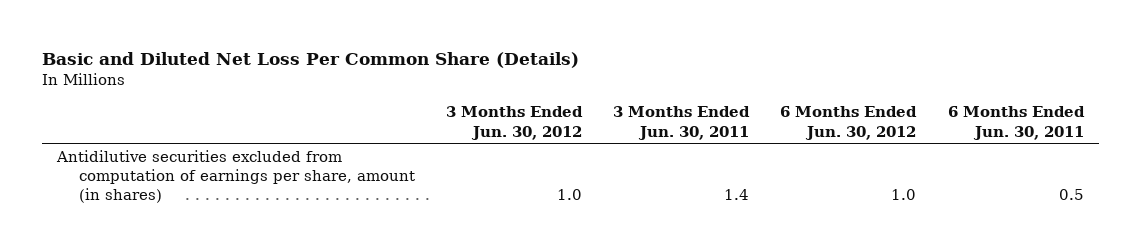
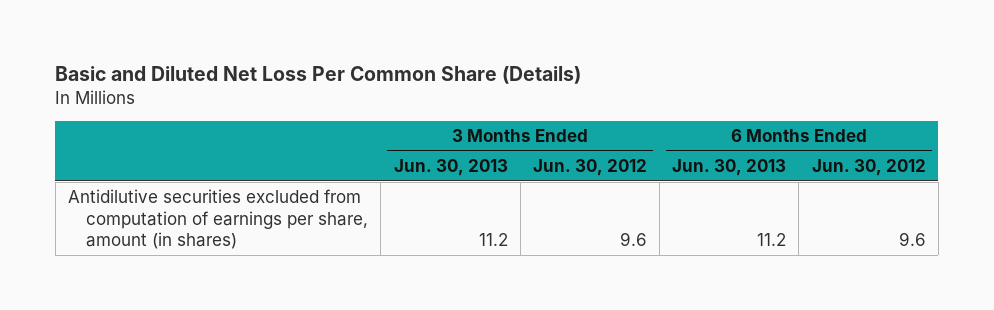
- | 3 Months Ended Jun. 30, 2012 | 3 Months Ended Jun. 30, 2011 | 6 Months Ended Jun. 30, 2012 | 6 Months Ended Jun. 30, 2011
+ | 3 Months Ended Jun. 30, 2013 | 3 Months Ended Jun. 30, 2012 | 6 Months Ended Jun. 30, 2013 | 6 Months Ended Jun. 30, 2012
- Antidilutive securities excluded from computation of earnings per share, amount (in shares) | 1.0 | 1.4 | 1.0 | 0.5
+ Antidilutive securities excluded from computation of earnings per share, amount (in shares) | 11.2 | 9.6 | 11.2 | 9.6

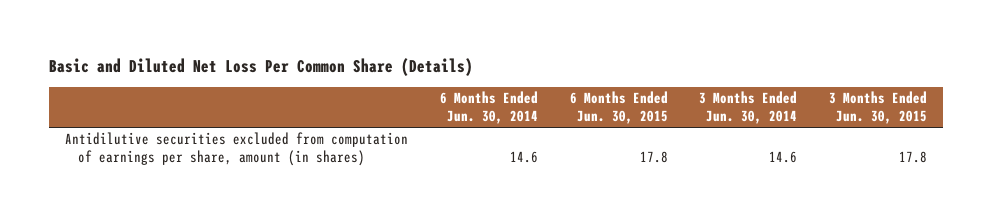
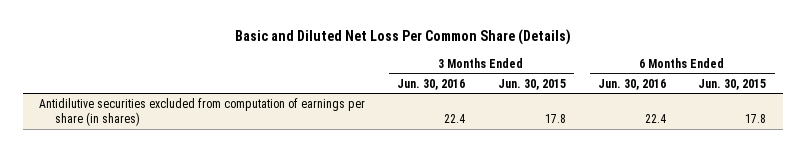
- | 6 Months Ended Jun. 30, 2014 | 6 Months Ended Jun. 30, 2015 | 3 Months Ended Jun. 30, 2014 | 3 Months Ended Jun. 30, 2015
+ | 3 Months Ended Jun. 30, 2016 | 3 Months Ended Jun. 30, 2015 | 6 Months Ended Jun. 30, 2016 | 6 Months Ended Jun. 30, 2015
- Antidilutive securities excluded from computation of earnings per share, amount (in shares) | 14.6 | 17.8 | 14.6 | 17.8
+ Antidilutive securities excluded from computation of earnings per share (in shares) | 22.4 | 17.8 | 22.4 | 17.8

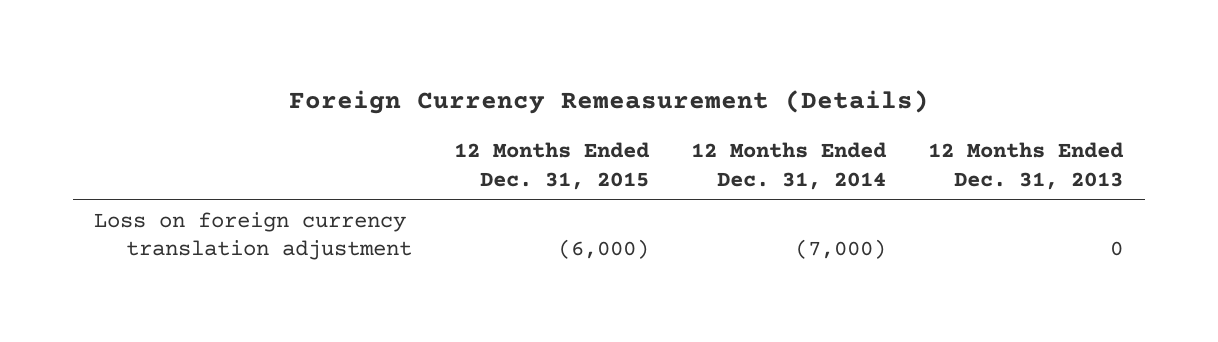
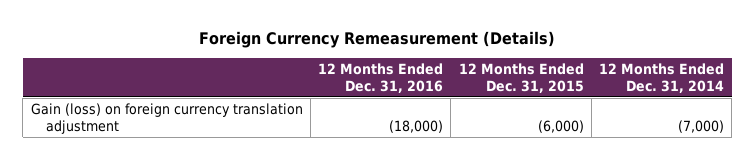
- | 12 Months Ended Dec. 31, 2015 | 12 Months Ended Dec. 31, 2014 | 12 Months Ended Dec. 31, 2013
+ | 12 Months Ended Dec. 31, 2016 | 12 Months Ended Dec. 31, 2015 | 12 Months Ended Dec. 31, 2014
- Loss on foreign currency translation adjustment | (6,000) | (7,000) | 0
+ Gain (loss) on foreign currency translation adjustment | (18,000) | (6,000) | (7,000)

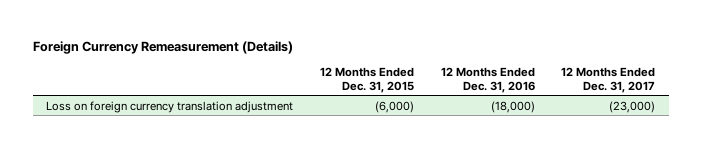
- | 12 Months Ended Dec. 31, 2016 | 12 Months Ended Dec. 31, 2015 | 12 Months Ended Dec. 31, 2014
+ | 12 Months Ended Dec. 31, 2015 | 12 Months Ended Dec. 31, 2016 | 12 Months Ended Dec. 31, 2017
- Gain (loss) on foreign currency translation adjustment | (18,000) | (6,000) | (7,000)
+ Loss on foreign currency translation adjustment | (6,000) | (18,000) | (23,000)

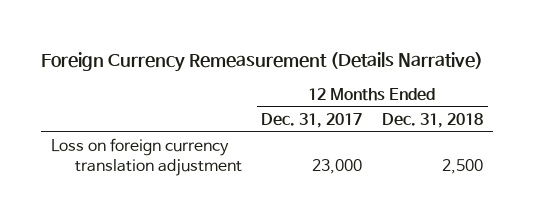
- Foreign Currency Remeasurement (Details)
+ Foreign Currency Remeasurement (Details Narrative)
- | 12 Months Ended Dec. 31, 2015 | 12 Months Ended Dec. 31, 2016 | 12 Months Ended Dec. 31, 2017
+ | 12 Months Ended Dec. 31, 2017 | 12 Months Ended Dec. 31, 2018
- Loss on foreign currency translation adjustment | (6,000) | (18,000) | (23,000)
+ Loss on foreign currency translation adjustment | 23,000 | 2,500

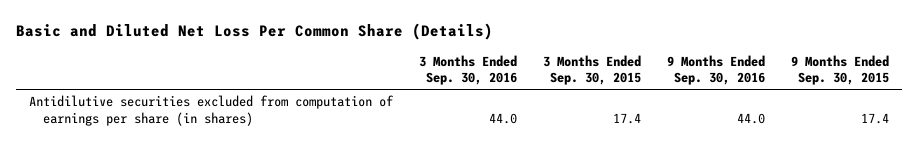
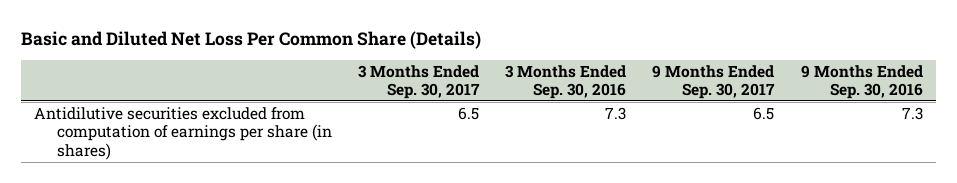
- | 3 Months Ended Sep. 30, 2016 | 3 Months Ended Sep. 30, 2015 | 9 Months Ended Sep. 30, 2016 | 9 Months Ended Sep. 30, 2015
+ | 3 Months Ended Sep. 30, 2017 | 3 Months Ended Sep. 30, 2016 | 9 Months Ended Sep. 30, 2017 | 9 Months Ended Sep. 30, 2016
- Antidilutive securities excluded from computation of earnings per share (in shares) | 44.0 | 17.4 | 44.0 | 17.4
+ Antidilutive securities excluded from computation of earnings per share (in shares) | 6.5 | 7.3 | 6.5 | 7.3

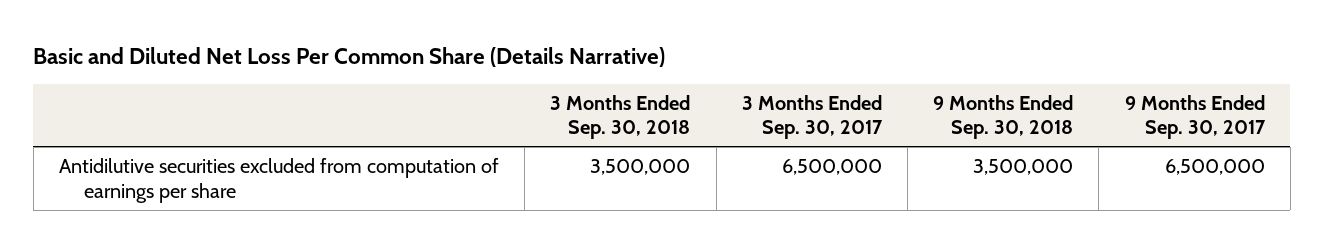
- Basic and Diluted Net Loss Per Common Share (Details)
+ Basic and Diluted Net Loss Per Common Share (Details Narrative)
- | 3 Months Ended Sep. 30, 2017 | 3 Months Ended Sep. 30, 2016 | 9 Months Ended Sep. 30, 2017 | 9 Months Ended Sep. 30, 2016
+ | 3 Months Ended Sep. 30, 2018 | 3 Months Ended Sep. 30, 2017 | 9 Months Ended Sep. 30, 2018 | 9 Months Ended Sep. 30, 2017
- Antidilutive securities excluded from computation of earnings per share (in shares) | 6.5 | 7.3 | 6.5 | 7.3
+ Antidilutive securities excluded from computation of earnings per share | 3,500,000 | 6,500,000 | 3,500,000 | 6,500,000

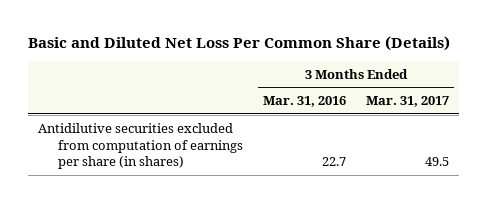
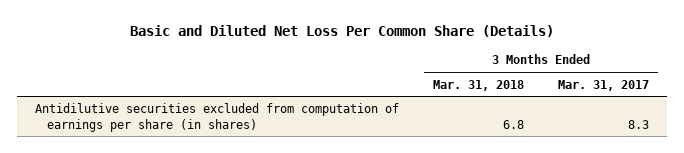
- | 3 Months Ended Mar. 31, 2016 | 3 Months Ended Mar. 31, 2017
+ | 3 Months Ended Mar. 31, 2018 | 3 Months Ended Mar. 31, 2017
- Antidilutive securities excluded from computation of earnings per share (in shares) | 22.7 | 49.5
+ Antidilutive securities excluded from computation of earnings per share (in shares) | 6.8 | 8.3

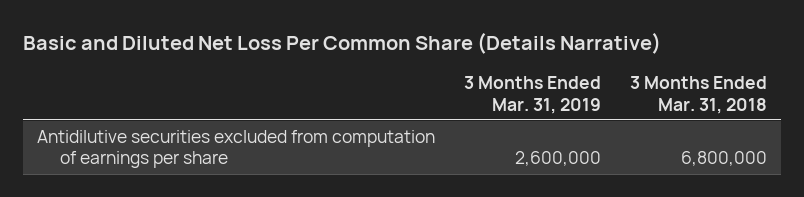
- Basic and Diluted Net Loss Per Common Share (Details)
+ Basic and Diluted Net Loss Per Common Share (Details Narrative)
- | 3 Months Ended Mar. 31, 2018 | 3 Months Ended Mar. 31, 2017
+ | 3 Months Ended Mar. 31, 2019 | 3 Months Ended Mar. 31, 2018
- Antidilutive securities excluded from computation of earnings per share (in shares) | 6.8 | 8.3
+ Antidilutive securities excluded from computation of earnings per share | 2,600,000 | 6,800,000

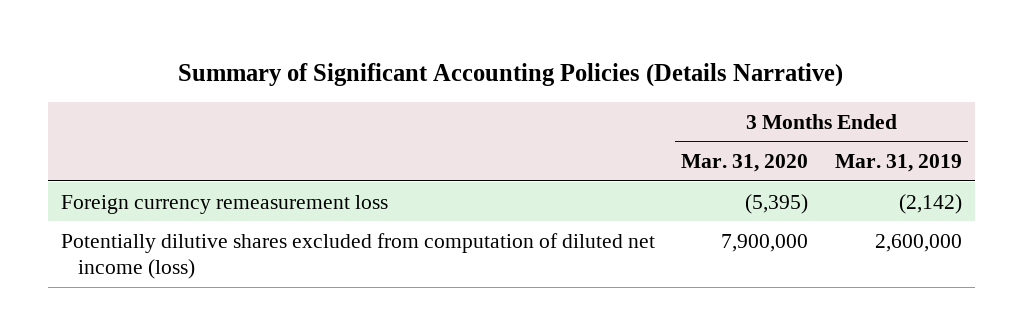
- Basic and Diluted Net Loss Per Common Share (Details Narrative)
+ Summary of Significant Accounting Policies (Details Narrative)
- | 3 Months Ended Mar. 31, 2019 | 3 Months Ended Mar. 31, 2018
+ | 3 Months Ended Mar. 31, 2020 | 3 Months Ended Mar. 31, 2019
- Antidilutive securities excluded from computation of earnings per share | 2,600,000 | 6,800,000
+ Foreign currency remeasurement loss | (5,395) | (2,142)
+ Potentially dilutive shares excluded from computation of diluted net income (loss) | 7,900,000 | 2,600,000

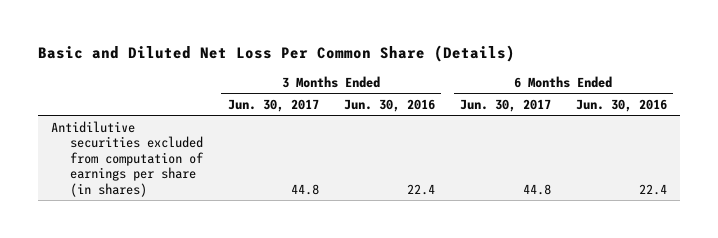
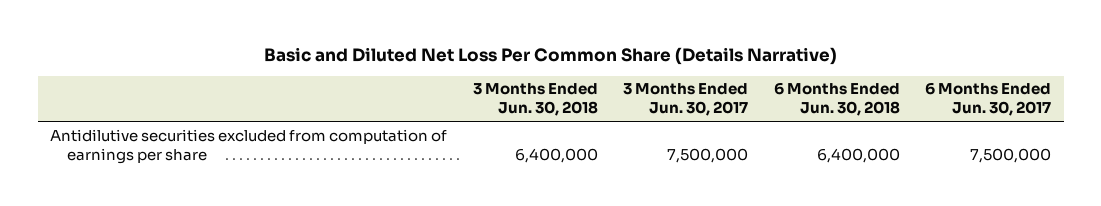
- Basic and Diluted Net Loss Per Common Share (Details)
+ Basic and Diluted Net Loss Per Common Share (Details Narrative)
- | 3 Months Ended Jun. 30, 2017 | 3 Months Ended Jun. 30, 2016 | 6 Months Ended Jun. 30, 2017 | 6 Months Ended Jun. 30, 2016
+ | 3 Months Ended Jun. 30, 2018 | 3 Months Ended Jun. 30, 2017 | 6 Months Ended Jun. 30, 2018 | 6 Months Ended Jun. 30, 2017
- Antidilutive securities excluded from computation of earnings per share (in shares) | 44.8 | 22.4 | 44.8 | 22.4
+ Antidilutive securities excluded from computation of earnings per share | 6,400,000 | 7,500,000 | 6,400,000 | 7,500,000

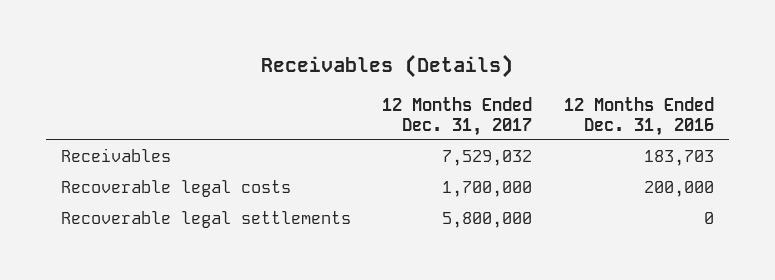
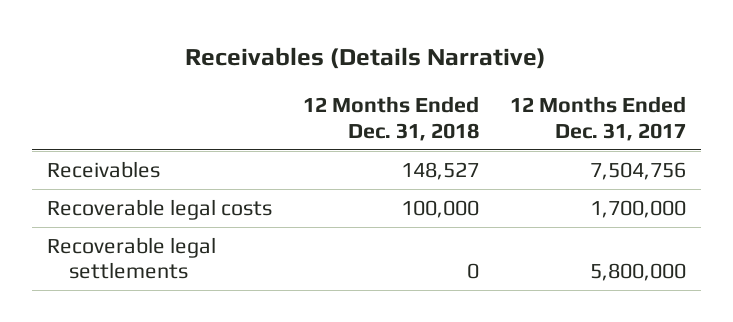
- Receivables (Details)
+ Receivables (Details Narrative)
- | 12 Months Ended Dec. 31, 2017 | 12 Months Ended Dec. 31, 2016
+ | 12 Months Ended Dec. 31, 2018 | 12 Months Ended Dec. 31, 2017
- Receivables | 7,529,032 | 183,703
+ Receivables | 148,527 | 7,504,756

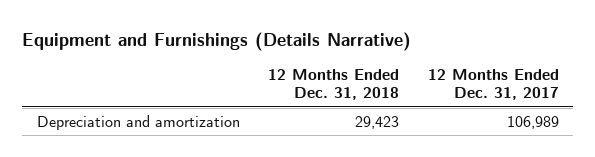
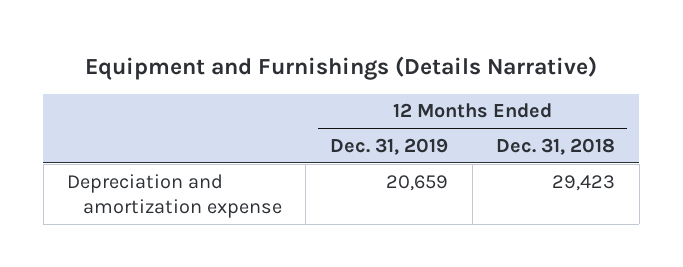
- | 12 Months Ended Dec. 31, 2018 | 12 Months Ended Dec. 31, 2017
+ | 12 Months Ended Dec. 31, 2019 | 12 Months Ended Dec. 31, 2018
- Depreciation and amortization | 29,423 | 106,989
+ Depreciation and amortization expense | 20,659 | 29,423

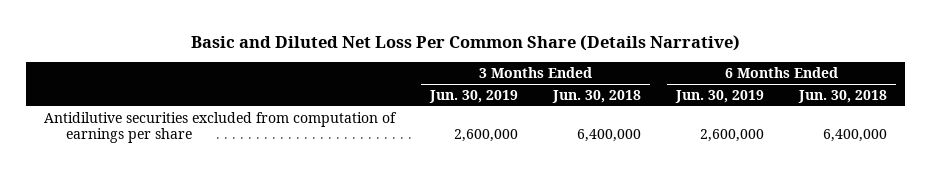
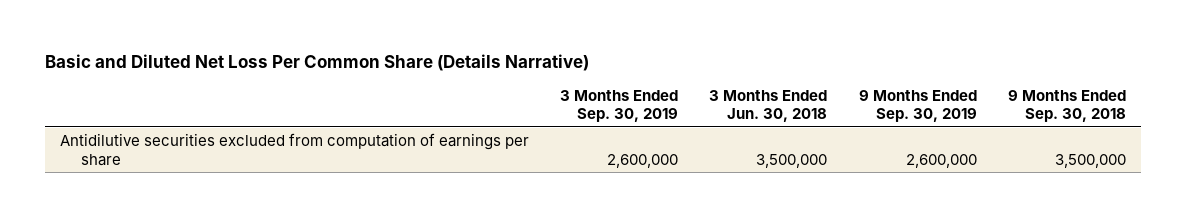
- | 3 Months Ended Jun. 30, 2019 | 3 Months Ended Jun. 30, 2018 | 6 Months Ended Jun. 30, 2019 | 6 Months Ended Jun. 30, 2018
+ | 3 Months Ended Sep. 30, 2019 | 3 Months Ended Jun. 30, 2018 | 9 Months Ended Sep. 30, 2019 | 9 Months Ended Sep. 30, 2018
- Antidilutive securities excluded from computation of earnings per share | 2,600,000 | 6,400,000 | 2,600,000 | 6,400,000
+ Antidilutive securities excluded from computation of earnings per share | 2,600,000 | 3,500,000 | 2,600,000 | 3,500,000

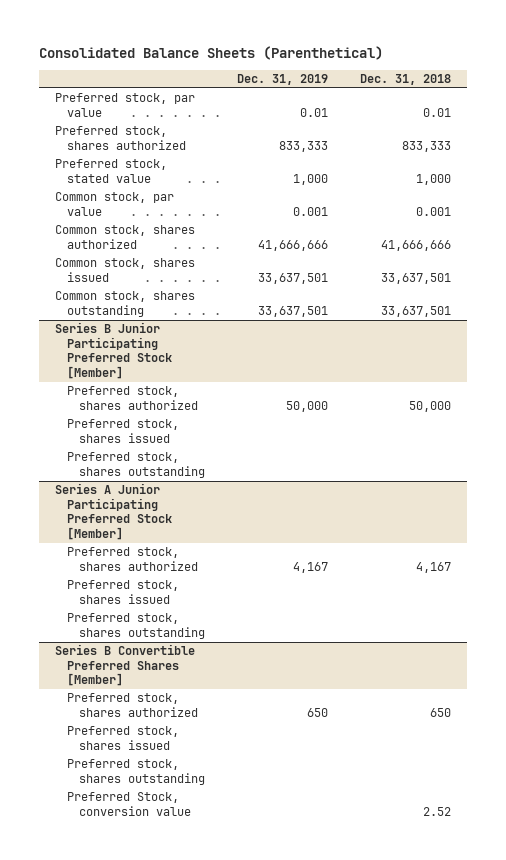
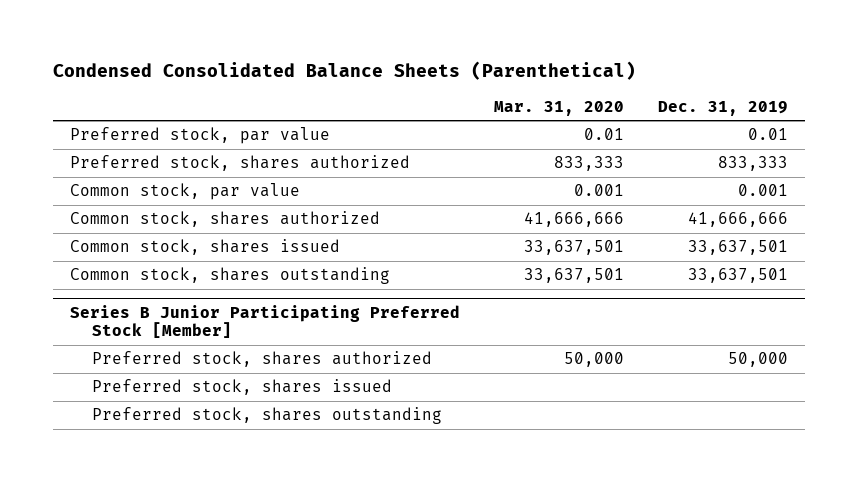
- Consolidated Balance Sheets (Parenthetical)
+ Condensed Consolidated Balance Sheets (Parenthetical)
- | Dec. 31, 2019 | Dec. 31, 2018
+ | Mar. 31, 2020 | Dec. 31, 2019
- Preferred stock, stated value | 1,000 | 1,000
- Series A Junior Participating Preferred Stock [Member]
- Preferred stock, shares authorized | 4,167 | 4,167
- Preferred stock, shares issued
- Preferred stock, shares outstanding
- Series B Convertible Preferred Shares [Member]
- Preferred stock, shares authorized | 650 | 650
- Preferred stock, shares issued
- Preferred stock, shares outstanding
- Preferred Stock, conversion value | | 2.52

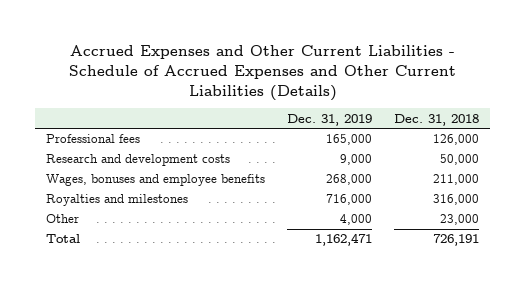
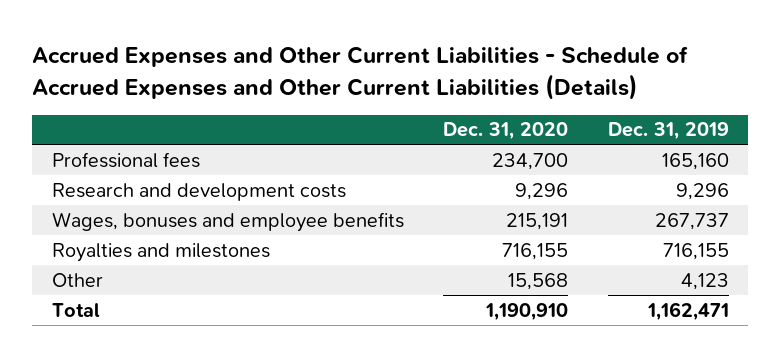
- | Dec. 31, 2019 | Dec. 31, 2018
+ | Dec. 31, 2020 | Dec. 31, 2019
- Professional fees | 165,000 | 126,000
- Research and development costs | 9,000 | 50,000
- Wages, bonuses and employee benefits | 268,000 | 211,000
- Royalties and milestones | 716,000 | 316,000
- Other | 4,000 | 23,000
+ Professional fees | 234,700 | 165,160
+ Research and development costs | 9,296 | 9,296
+ Wages, bonuses and employee benefits | 215,191 | 267,737
+ Royalties and milestones | 716,155 | 716,155
+ Other | 15,568 | 4,123

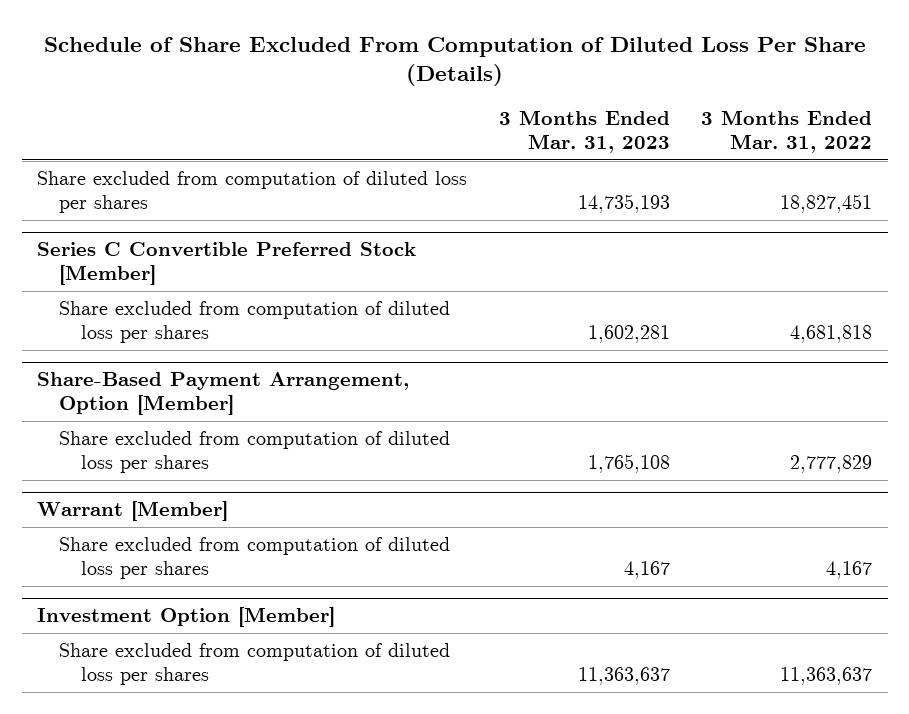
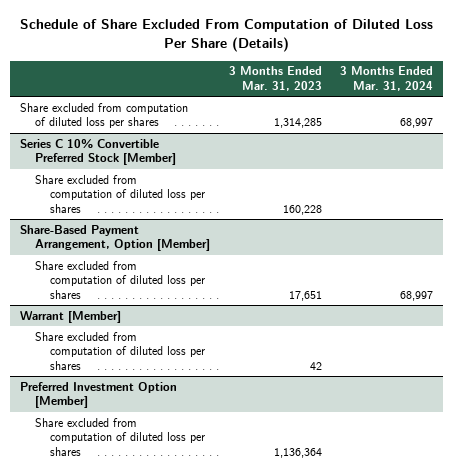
- | 3 Months Ended Mar. 31, 2023 | 3 Months Ended Mar. 31, 2022
+ | 3 Months Ended Mar. 31, 2023 | 3 Months Ended Mar. 31, 2024
- Share excluded from computation of diluted loss per shares | 14,735,193 | 18,827,451
- Series C Convertible Preferred Stock [Member]
- Share excluded from computation of diluted loss per shares | 1,602,281 | 4,681,818
+ Share excluded from computation of diluted loss per shares | 1,314,285 | 68,997
+ Series C 10% Convertible Preferred Stock [Member]
+ Share excluded from computation of diluted loss per shares | 160,228 |
@ Share-Based Payment Arrangement, Option [Member]
- Share excluded from computation of diluted loss per shares | 1,765,108 | 2,777,829
+ Share excluded from computation of diluted loss per shares | 17,651 | 68,997
@ Warrant [Member]
- Share excluded from computation of diluted loss per shares | 4,167 | 4,167
- Investment Option [Member]
- Share excluded from computation of diluted loss per shares | 11,363,637 | 11,363,637
@ Warrant [Member]
+ Share excluded from computation of diluted loss per shares | 42 |
+ Preferred Investment Option [Member]
+ Share excluded from computation of diluted loss per shares | 1,136,364 |

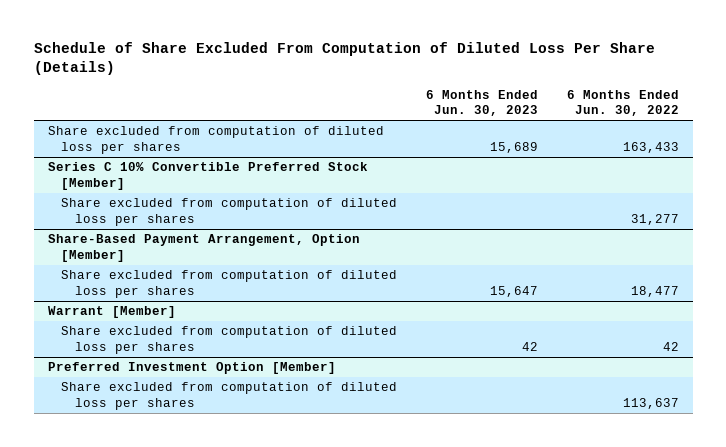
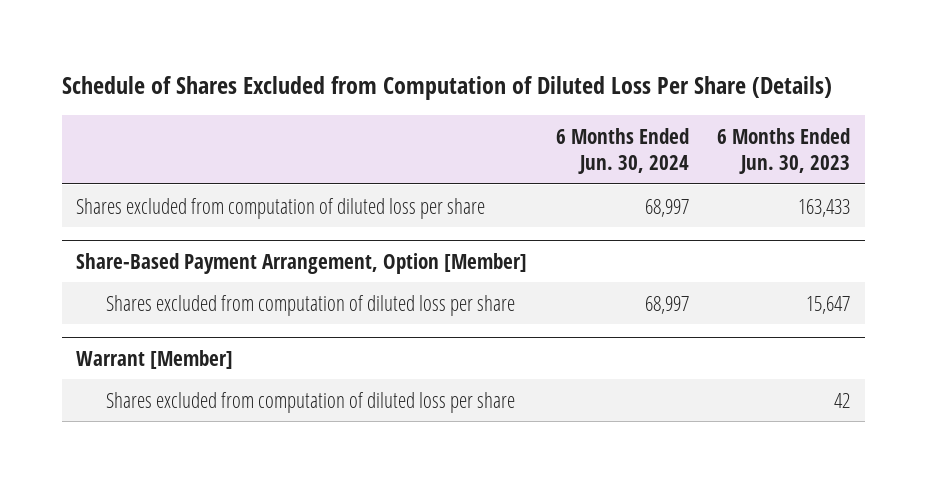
- Schedule of Share Excluded From Computation of Diluted Loss Per Share (Details)
+ Schedule of Shares Excluded from Computation of Diluted Loss Per Share (Details)
- | 6 Months Ended Jun. 30, 2023 | 6 Months Ended Jun. 30, 2022
+ | 6 Months Ended Jun. 30, 2024 | 6 Months Ended Jun. 30, 2023
- Share excluded from computation of diluted loss per shares | 15,689 | 163,433
- Series C 10% Convertible Preferred Stock [Member]
- Share excluded from computation of diluted loss per shares | | 31,277
+ Shares excluded from computation of diluted loss per share | 68,997 | 163,433
@ Share-Based Payment Arrangement, Option [Member]
- Share excluded from computation of diluted loss per shares | 15,647 | 18,477
+ Shares excluded from computation of diluted loss per share | 68,997 | 15,647
@ Warrant [Member]
- Share excluded from computation of diluted loss per shares | 42 | 42
- Preferred Investment Option [Member]
- Share excluded from computation of diluted loss per shares | | 113,637
@ Warrant [Member]
+ Shares excluded from computation of diluted loss per share | | 42

